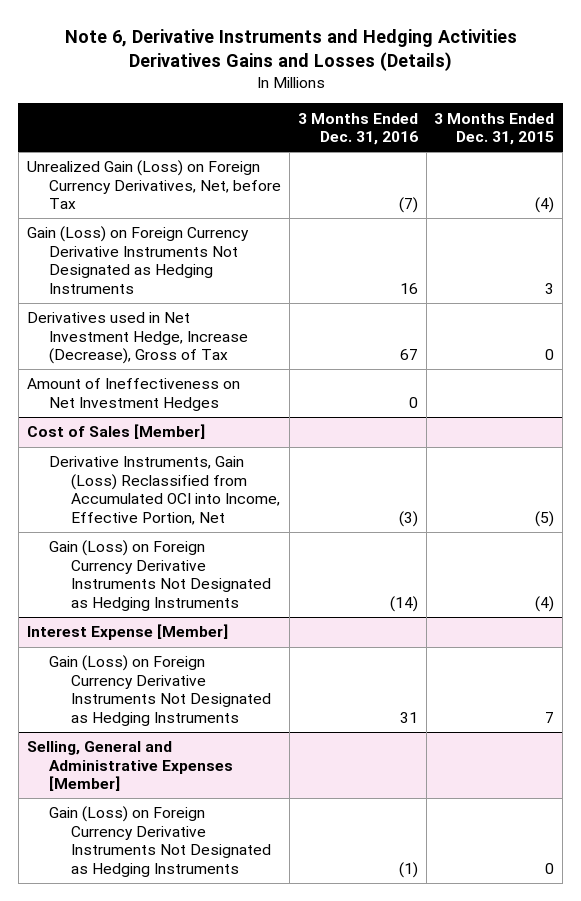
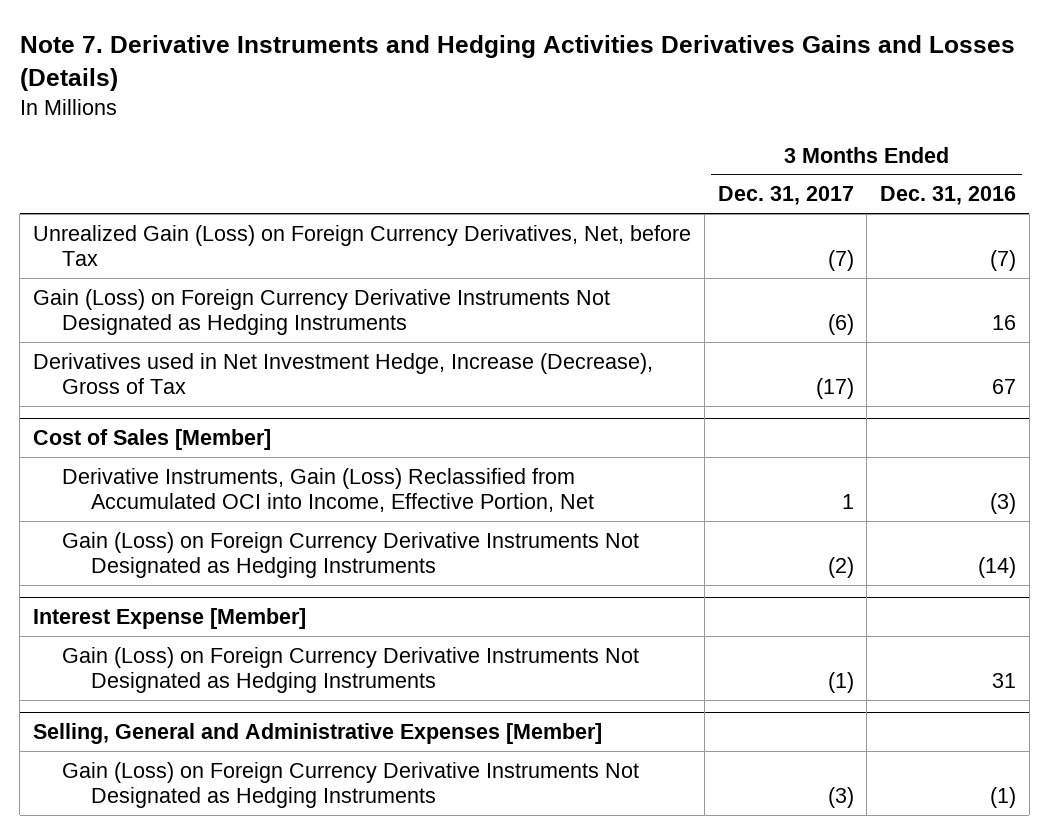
- Note 6, Derivative Instruments and Hedging Activities Derivatives Gains and Losses (Details)
+ Note 7. Derivative Instruments and Hedging Activities Derivatives Gains and Losses (Details)
- | 3 Months Ended Dec. 31, 2016 | 3 Months Ended Dec. 31, 2015
+ | 3 Months Ended Dec. 31, 2017 | 3 Months Ended Dec. 31, 2016
- Amount of Ineffectiveness on Net Investment Hedges | 0 |

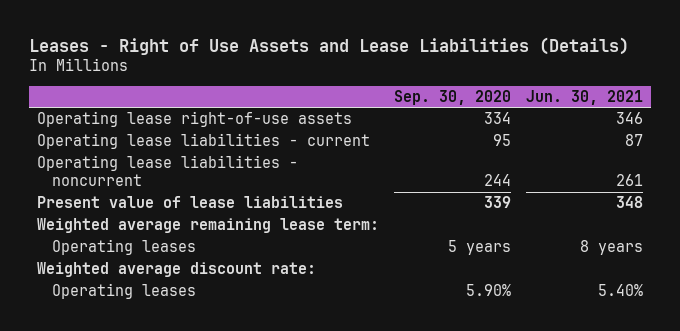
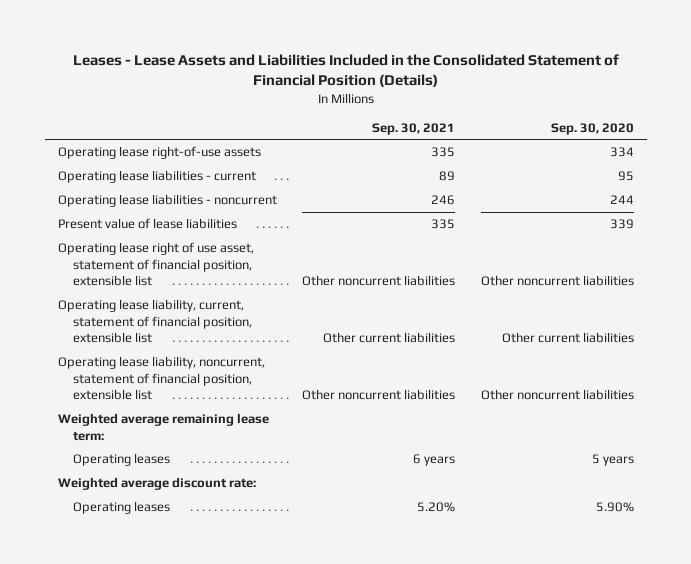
- Leases - Right of Use Assets and Lease Liabilities (Details)
+ Leases - Lease Assets and Liabilities Included in the Consolidated Statement of Financial Position (Details)
- | Sep. 30, 2020 | Jun. 30, 2021
+ | Sep. 30, 2021 | Sep. 30, 2020
+ Operating lease right of use asset, statement of financial position, extensible list | Other noncurrent liabilities | Other noncurrent liabilities
+ Operating lease liability, current, statement of financial position, extensible list | Other current liabilities | Other current liabilities
+ Operating lease liability, noncurrent, statement of financial position, extensible list | Other noncurrent liabilities | Other noncurrent liabilities

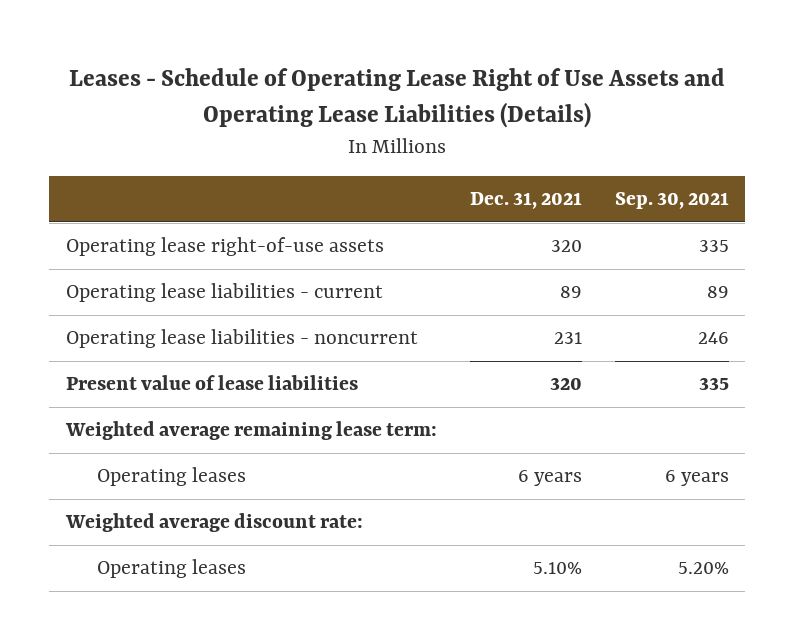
- Leases - Lease Assets and Liabilities Included in the Consolidated Statement of Financial Position (Details)
+ Leases - Schedule of Operating Lease Right of Use Assets and Operating Lease Liabilities (Details)
- | Sep. 30, 2021 | Sep. 30, 2020
+ | Dec. 31, 2021 | Sep. 30, 2021
- Operating lease right of use asset, statement of financial position, extensible list | Other noncurrent liabilities | Other noncurrent liabilities
- Operating lease liability, current, statement of financial position, extensible list | Other current liabilities | Other current liabilities
- Operating lease liability, noncurrent, statement of financial position, extensible list | Other noncurrent liabilities | Other noncurrent liabilities

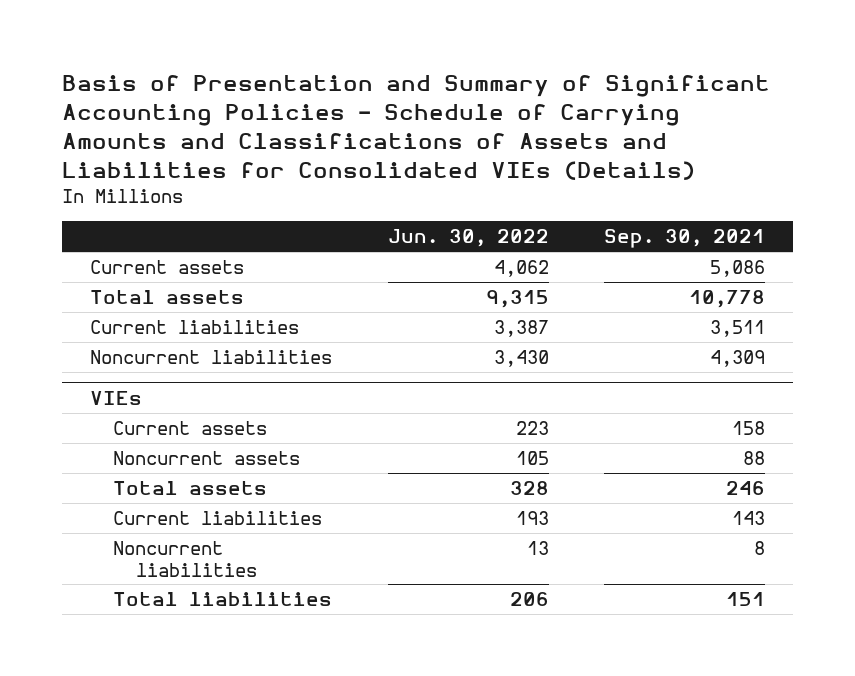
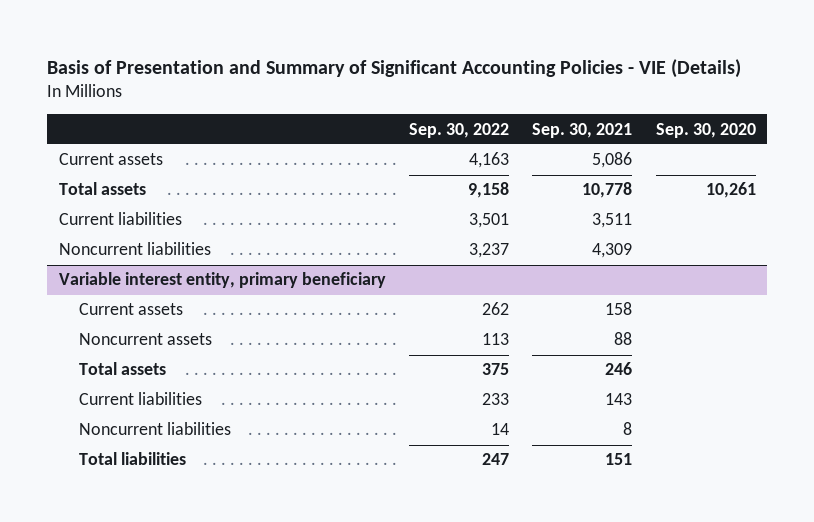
- Basis of Presentation and Summary of Significant Accounting Policies - Schedule of Carrying Amounts and Classifications of Assets and Liabilities for Consolidated VIEs (Details)
+ Basis of Presentation and Summary of Significant Accounting Policies - VIE (Details)
- | Jun. 30, 2022 | Sep. 30, 2021
+ | Sep. 30, 2022 | Sep. 30, 2021 | Sep. 30, 2020
- VIEs
+ Variable interest entity, primary beneficiary

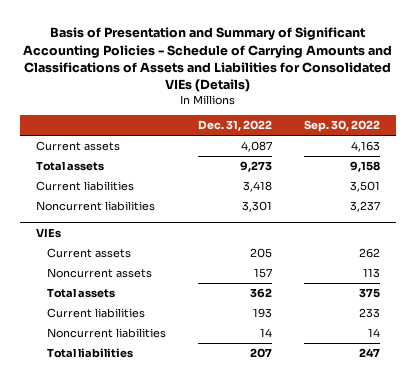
- Basis of Presentation and Summary of Significant Accounting Policies - VIE (Details)
+ Basis of Presentation and Summary of Significant Accounting Policies - Schedule of Carrying Amounts and Classifications of Assets and Liabilities for Consolidated VIEs (Details)
- | Sep. 30, 2022 | Sep. 30, 2021 | Sep. 30, 2020
+ | Dec. 31, 2022 | Sep. 30, 2022
- Variable interest entity, primary beneficiary
+ VIEs

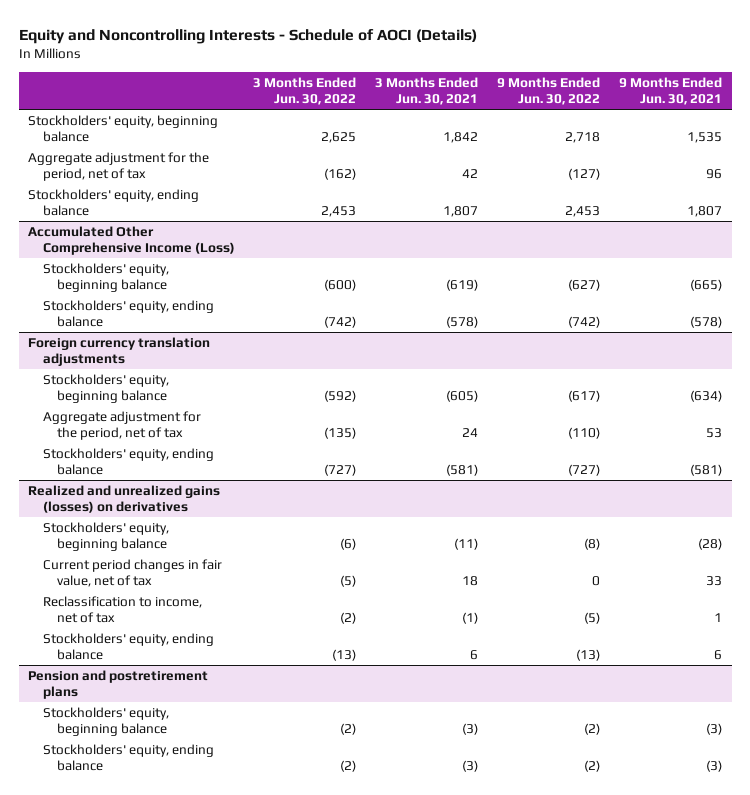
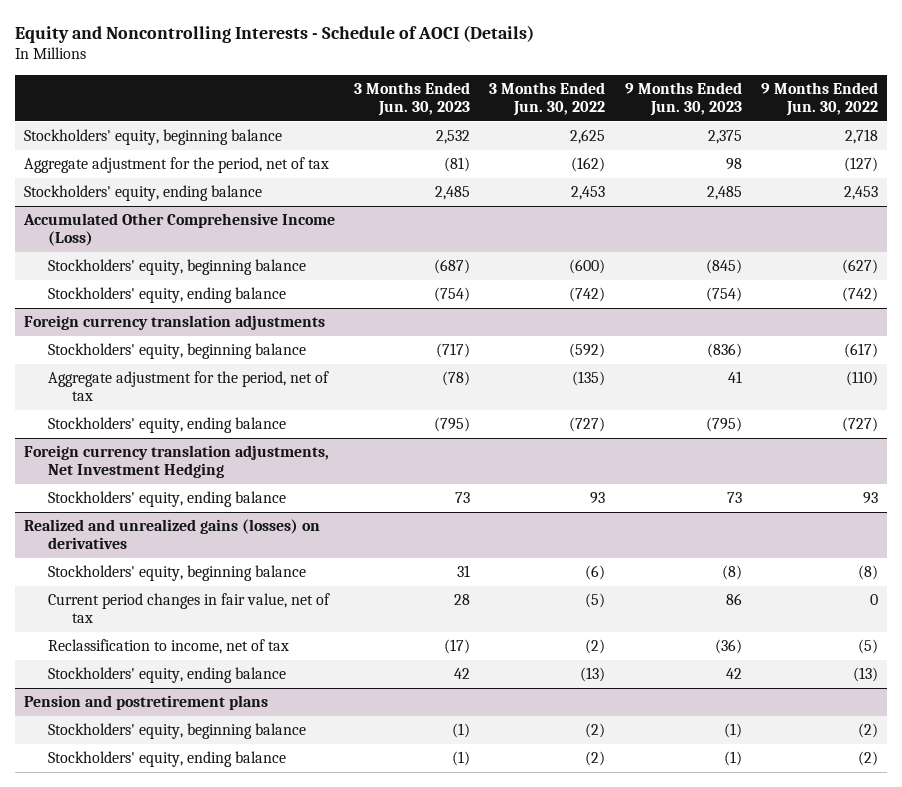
- | 3 Months Ended Jun. 30, 2022 | 3 Months Ended Jun. 30, 2021 | 9 Months Ended Jun. 30, 2022 | 9 Months Ended Jun. 30, 2021
+ | 3 Months Ended Jun. 30, 2023 | 3 Months Ended Jun. 30, 2022 | 9 Months Ended Jun. 30, 2023 | 9 Months Ended Jun. 30, 2022
+ Foreign currency translation adjustments, Net Investment Hedging
+ Stockholders' equity, ending balance | 73 | 93 | 73 | 93

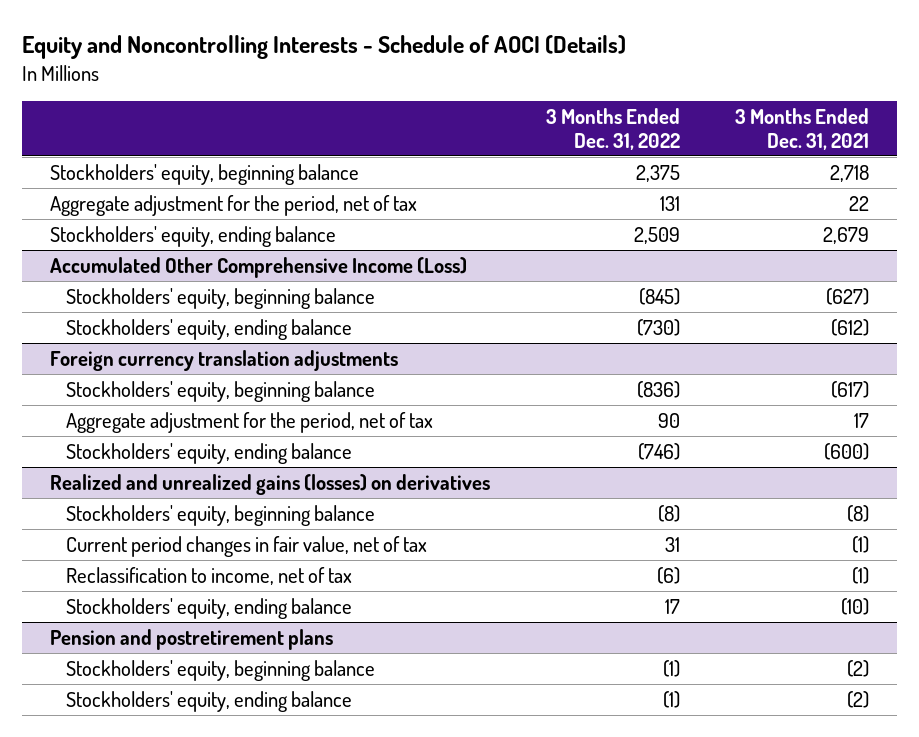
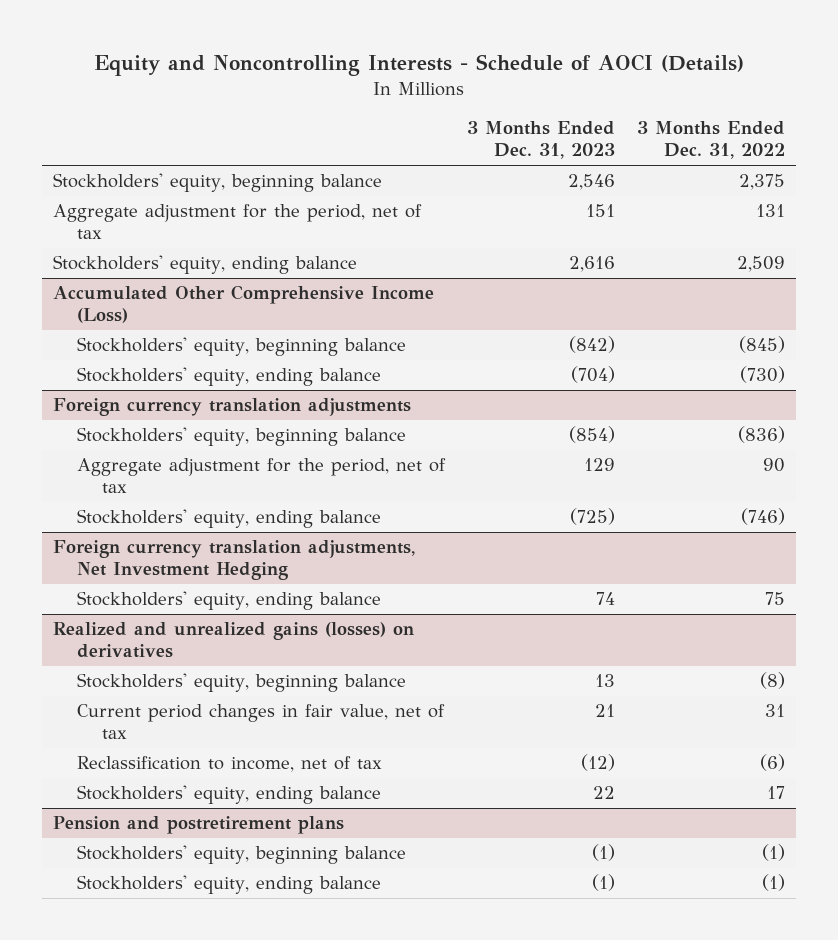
- | 3 Months Ended Dec. 31, 2022 | 3 Months Ended Dec. 31, 2021
+ | 3 Months Ended Dec. 31, 2023 | 3 Months Ended Dec. 31, 2022
+ Foreign currency translation adjustments, Net Investment Hedging
+ Stockholders' equity, ending balance | 74 | 75

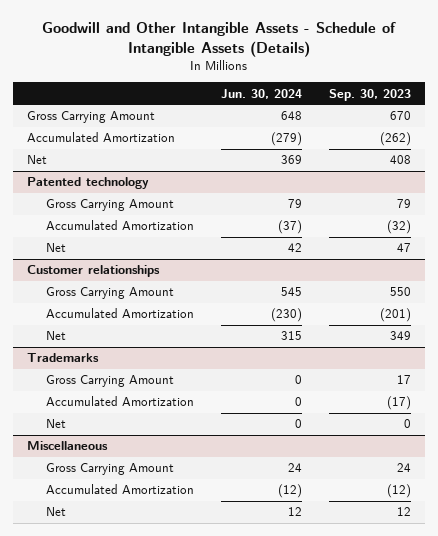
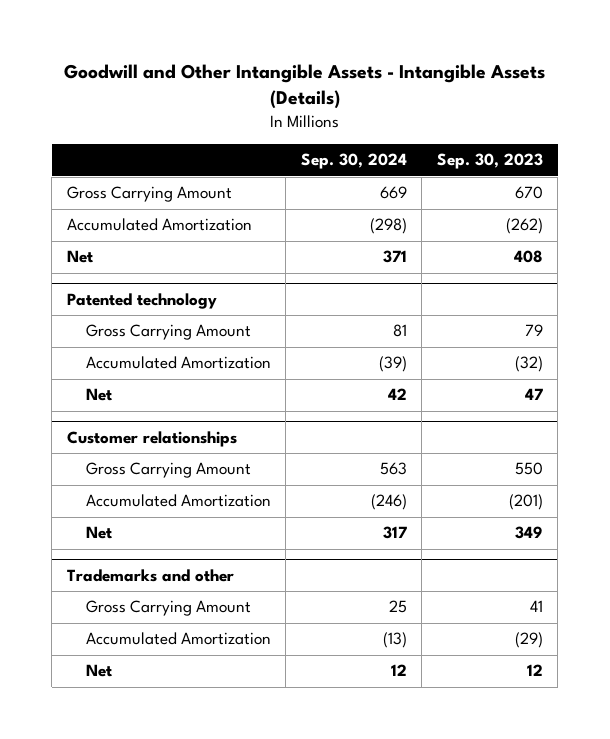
- Goodwill and Other Intangible Assets - Schedule of Intangible Assets (Details)
+ Goodwill and Other Intangible Assets - Intangible Assets (Details)
- | Jun. 30, 2024 | Sep. 30, 2023
+ | Sep. 30, 2024 | Sep. 30, 2023
- Trademarks
- Gross Carrying Amount | 0 | 17
- Accumulated Amortization | 0 | (17)
- Net | 0 | 0
- Miscellaneous
- Gross Carrying Amount | 24 | 24
- Accumulated Amortization | (12) | (12)
+ Trademarks and other
+ Gross Carrying Amount | 25 | 41
+ Accumulated Amortization | (13) | (29)

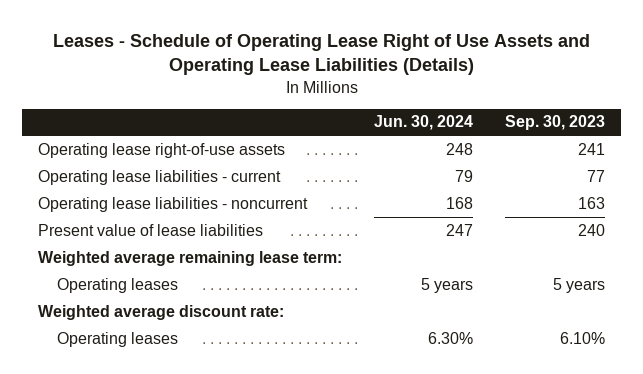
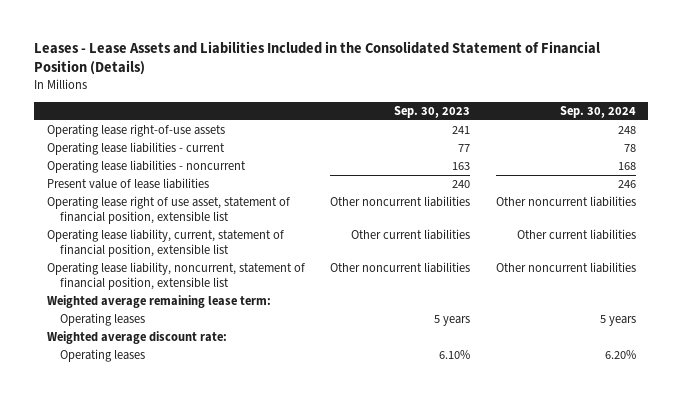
- Leases - Schedule of Operating Lease Right of Use Assets and Operating Lease Liabilities (Details)
+ Leases - Lease Assets and Liabilities Included in the Consolidated Statement of Financial Position (Details)
- | Jun. 30, 2024 | Sep. 30, 2023
+ | Sep. 30, 2023 | Sep. 30, 2024
+ Operating lease right of use asset, statement of financial position, extensible list | Other noncurrent liabilities | Other noncurrent liabilities
+ Operating lease liability, current, statement of financial position, extensible list | Other current liabilities | Other current liabilities
+ Operating lease liability, noncurrent, statement of financial position, extensible list | Other noncurrent liabilities | Other noncurrent liabilities

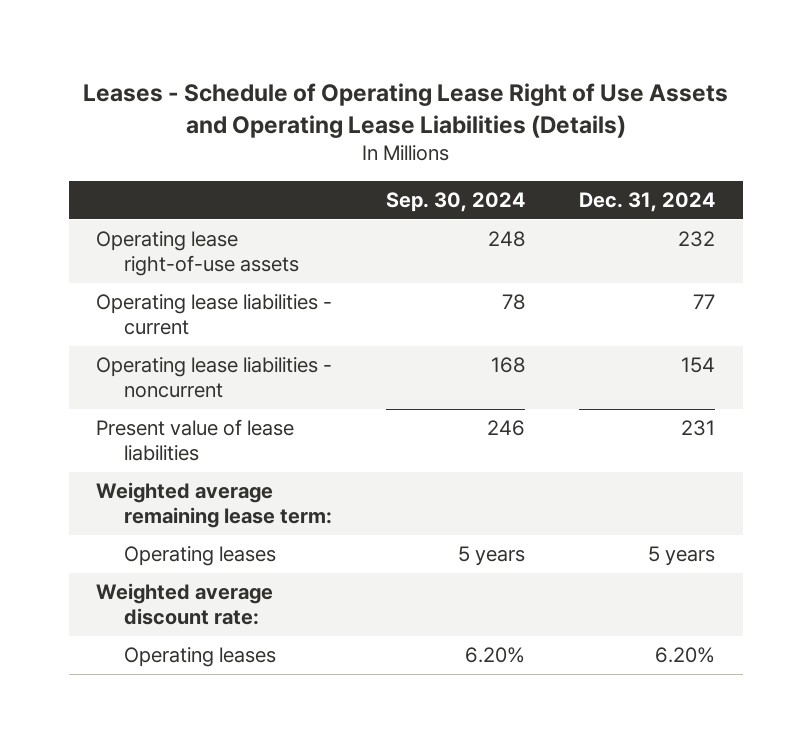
- Leases - Lease Assets and Liabilities Included in the Consolidated Statement of Financial Position (Details)
+ Leases - Schedule of Operating Lease Right of Use Assets and Operating Lease Liabilities (Details)
- | Sep. 30, 2023 | Sep. 30, 2024
+ | Sep. 30, 2024 | Dec. 31, 2024
- Operating lease right of use asset, statement of financial position, extensible list | Other noncurrent liabilities | Other noncurrent liabilities
- Operating lease liability, current, statement of financial position, extensible list | Other current liabilities | Other current liabilities
- Operating lease liability, noncurrent, statement of financial position, extensible list | Other noncurrent liabilities | Other noncurrent liabilities

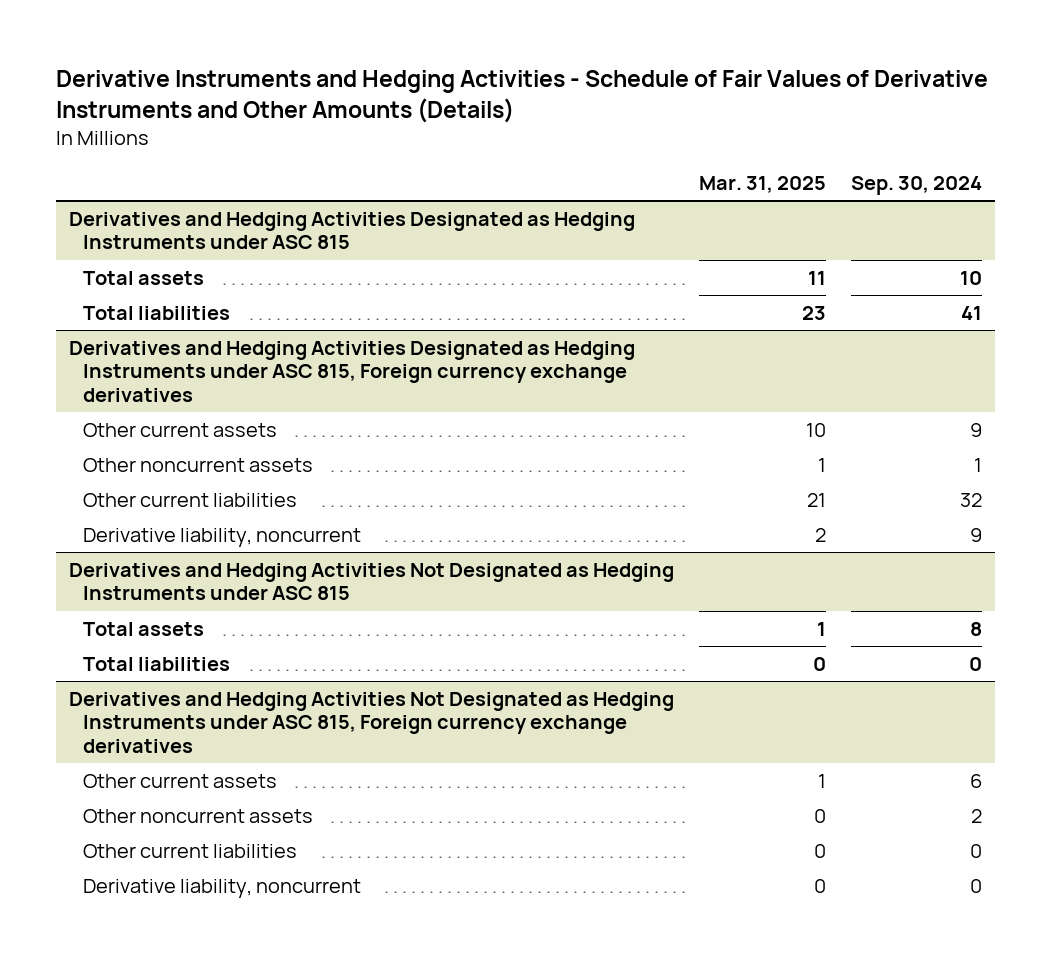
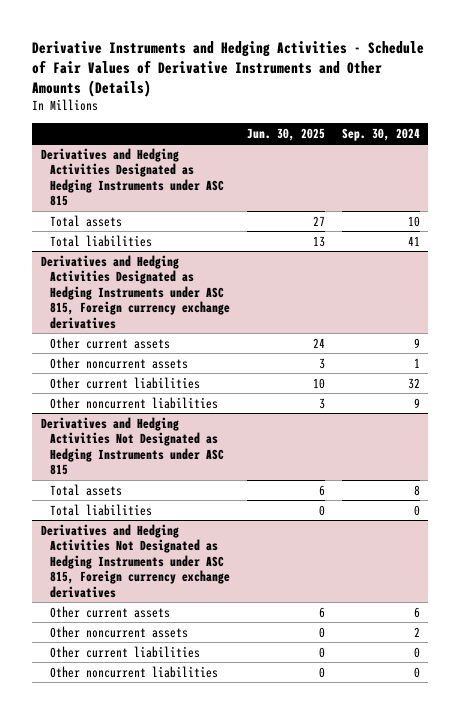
- | Mar. 31, 2025 | Sep. 30, 2024
+ | Jun. 30, 2025 | Sep. 30, 2024
@ Derivatives and Hedging Activities Designated as Hedging Instruments under ASC 815, Foreign currency exchange derivatives
- Derivative liability, noncurrent | 2 | 9
+ Other noncurrent liabilities | 3 | 9
@ Derivatives and Hedging Activities Not Designated as Hedging Instruments under ASC 815, Foreign currency exchange derivatives
- Derivative liability, noncurrent | 0 | 0
+ Other noncurrent liabilities | 0 | 0

